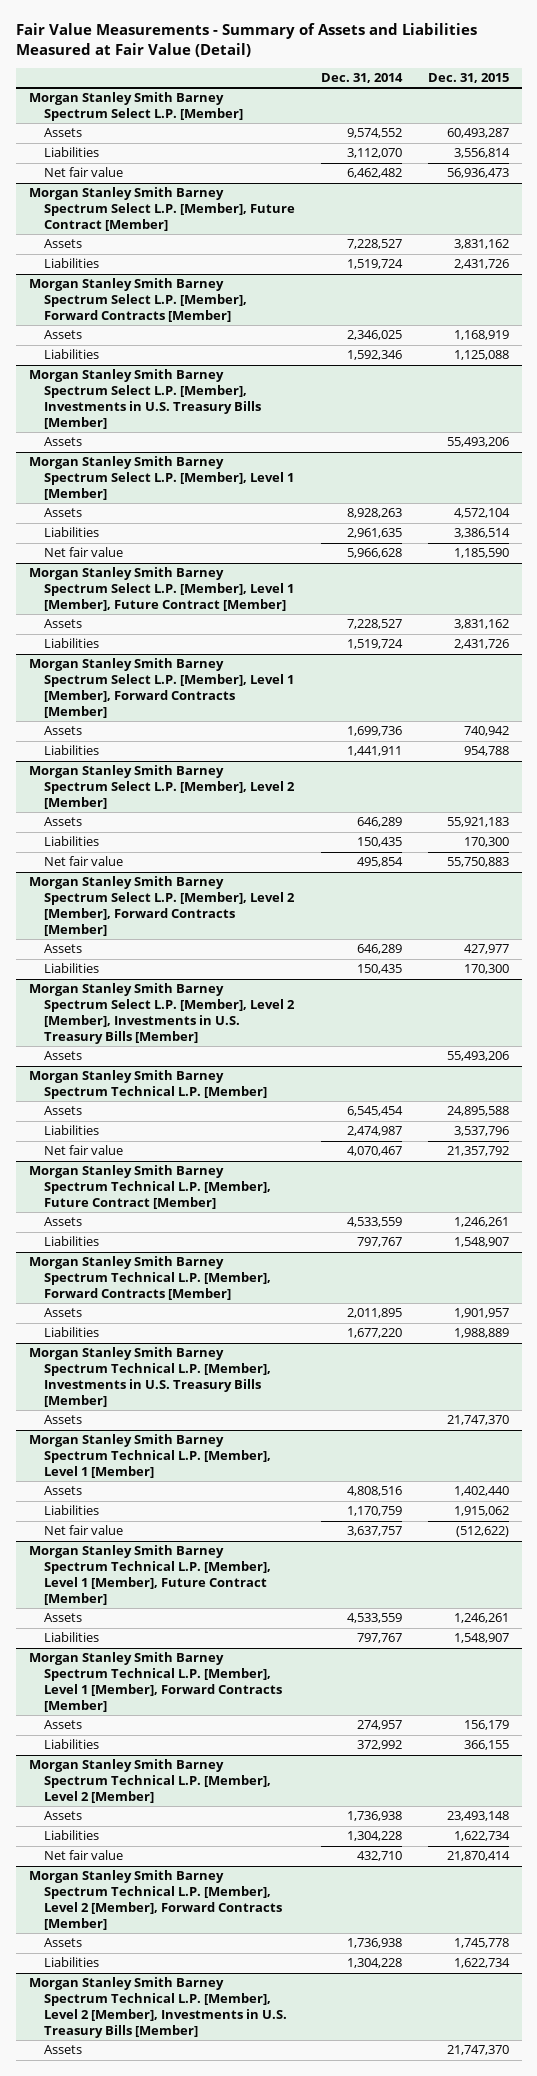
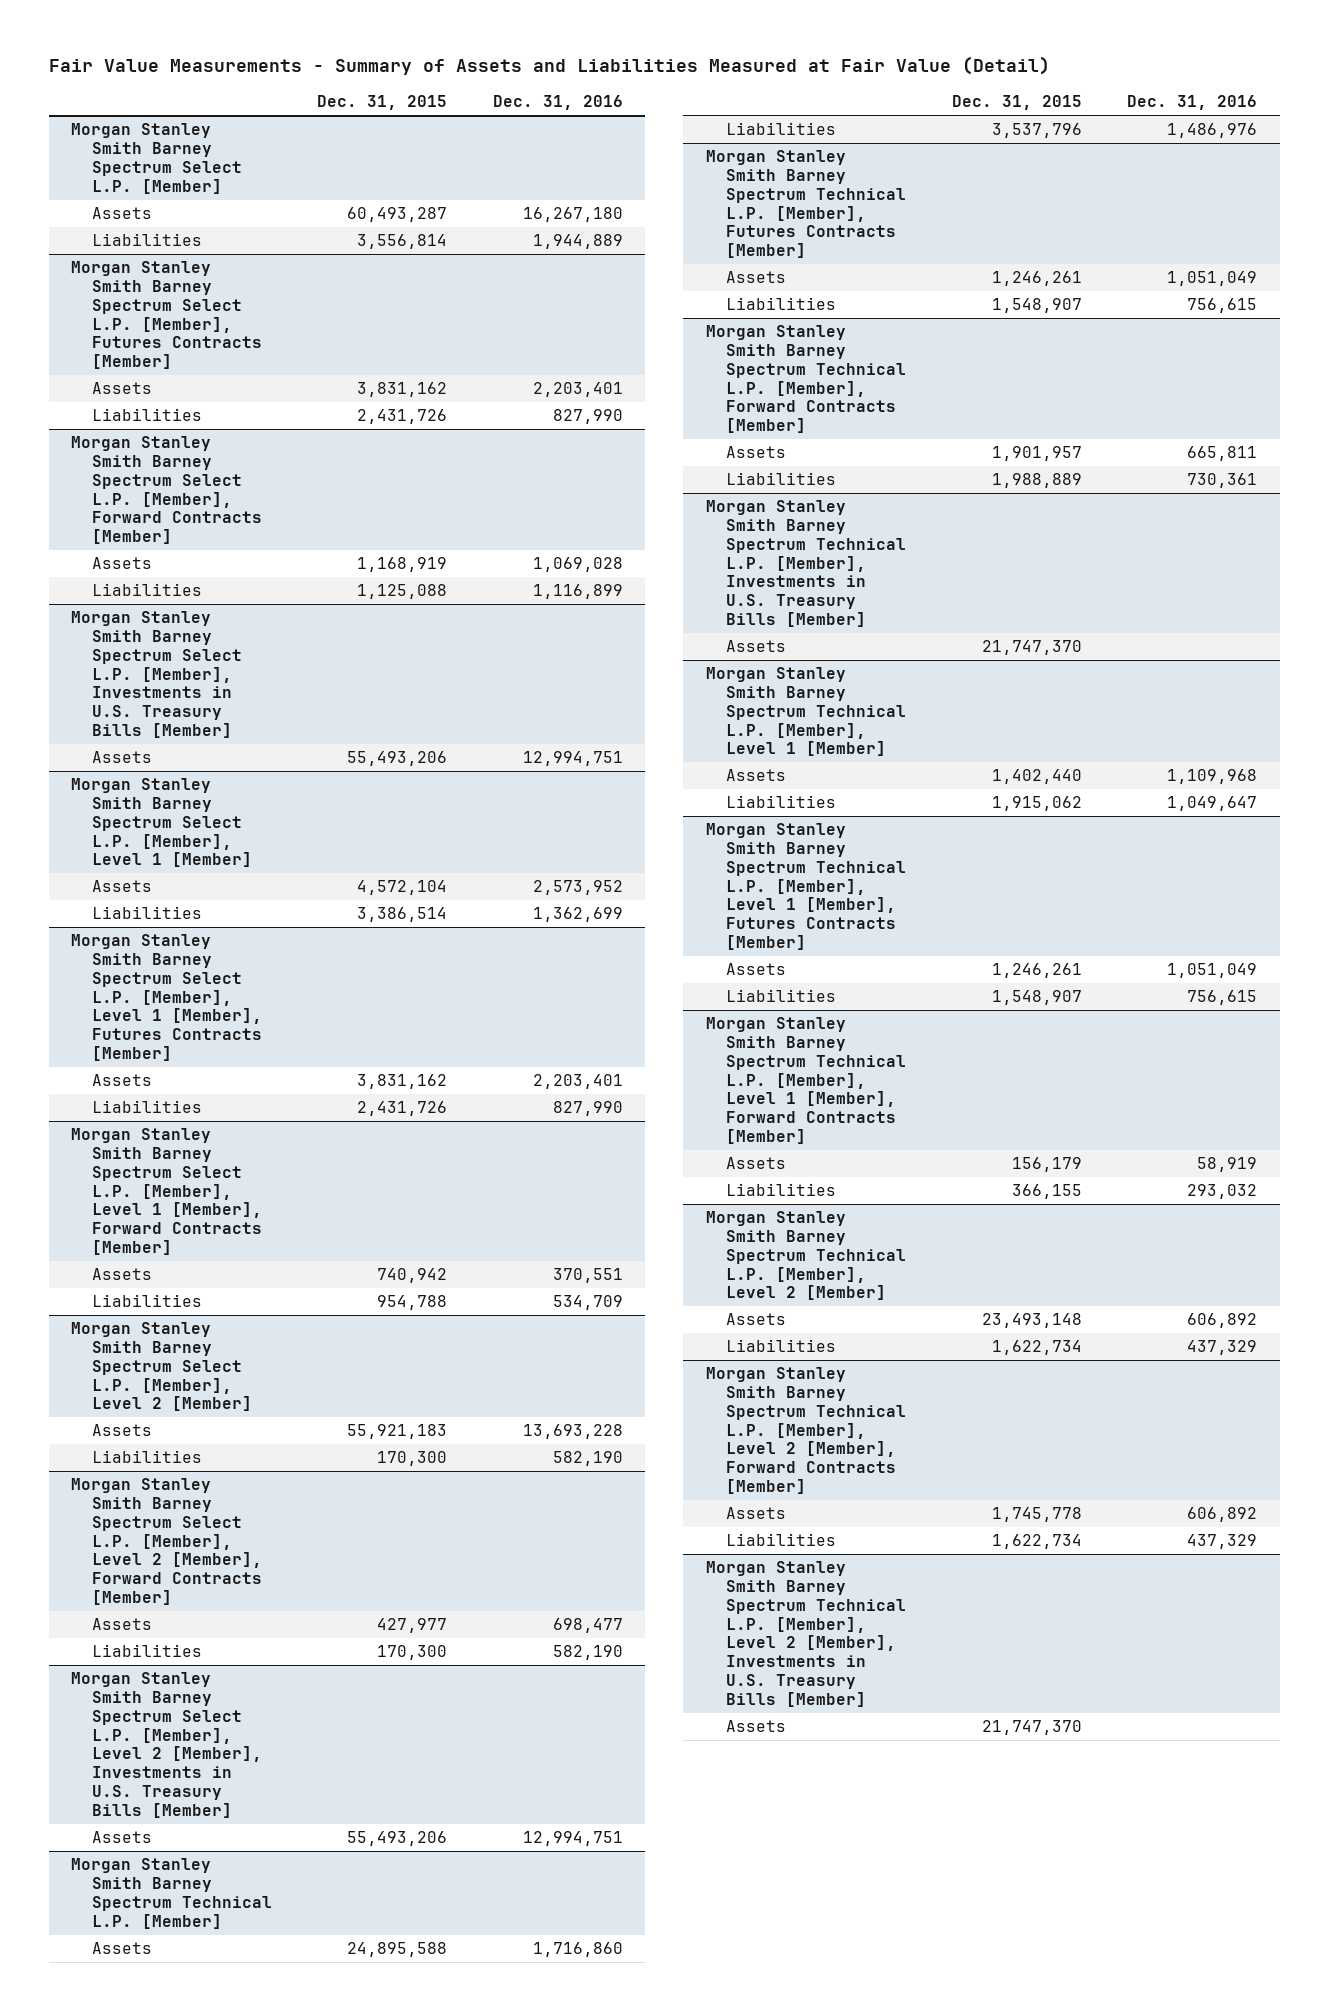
- | Dec. 31, 2014 | Dec. 31, 2015
+ | Dec. 31, 2015 | Dec. 31, 2016
@ Morgan Stanley Smith Barney Spectrum Select L.P. [Member]
- Net fair value | 6,462,482 | 56,936,473
- Morgan Stanley Smith Barney Spectrum Select L.P. [Member], Future Contract [Member]
+ Morgan Stanley Smith Barney Spectrum Select L.P. [Member], Futures Contracts [Member]
@ Morgan Stanley Smith Barney Spectrum Select L.P. [Member], Level 1 [Member]
- Net fair value | 5,966,628 | 1,185,590
- Morgan Stanley Smith Barney Spectrum Select L.P. [Member], Level 1 [Member], Future Contract [Member]
+ Morgan Stanley Smith Barney Spectrum Select L.P. [Member], Level 1 [Member], Futures Contracts [Member]
@ Morgan Stanley Smith Barney Spectrum Select L.P. [Member], Level 2 [Member]
- Net fair value | 495,854 | 55,750,883
@ Morgan Stanley Smith Barney Spectrum Technical L.P. [Member]
- Net fair value | 4,070,467 | 21,357,792
- Morgan Stanley Smith Barney Spectrum Technical L.P. [Member], Future Contract [Member]
+ Morgan Stanley Smith Barney Spectrum Technical L.P. [Member], Futures Contracts [Member]
@ Morgan Stanley Smith Barney Spectrum Technical L.P. [Member], Level 1 [Member]
- Net fair value | 3,637,757 | (512,622)
- Morgan Stanley Smith Barney Spectrum Technical L.P. [Member], Level 1 [Member], Future Contract [Member]
+ Morgan Stanley Smith Barney Spectrum Technical L.P. [Member], Level 1 [Member], Futures Contracts [Member]
@ Morgan Stanley Smith Barney Spectrum Technical L.P. [Member], Level 2 [Member]
- Net fair value | 432,710 | 21,870,414

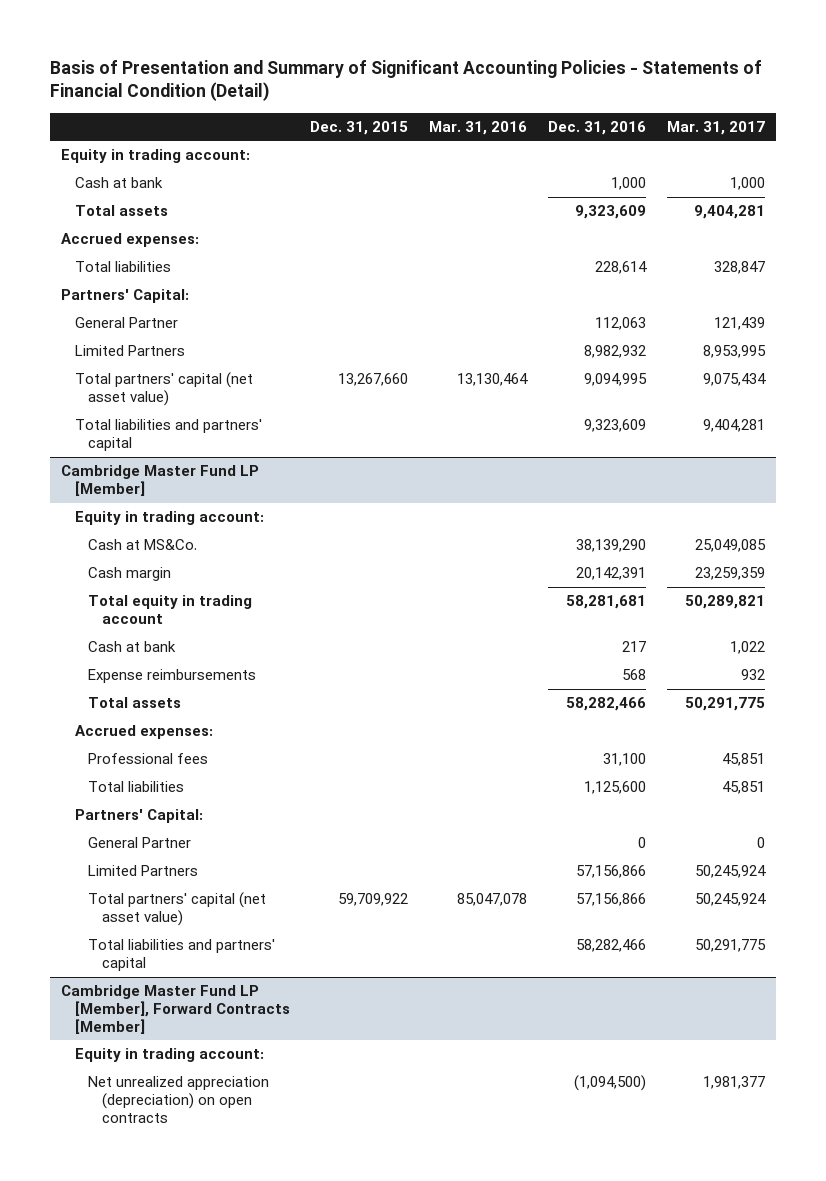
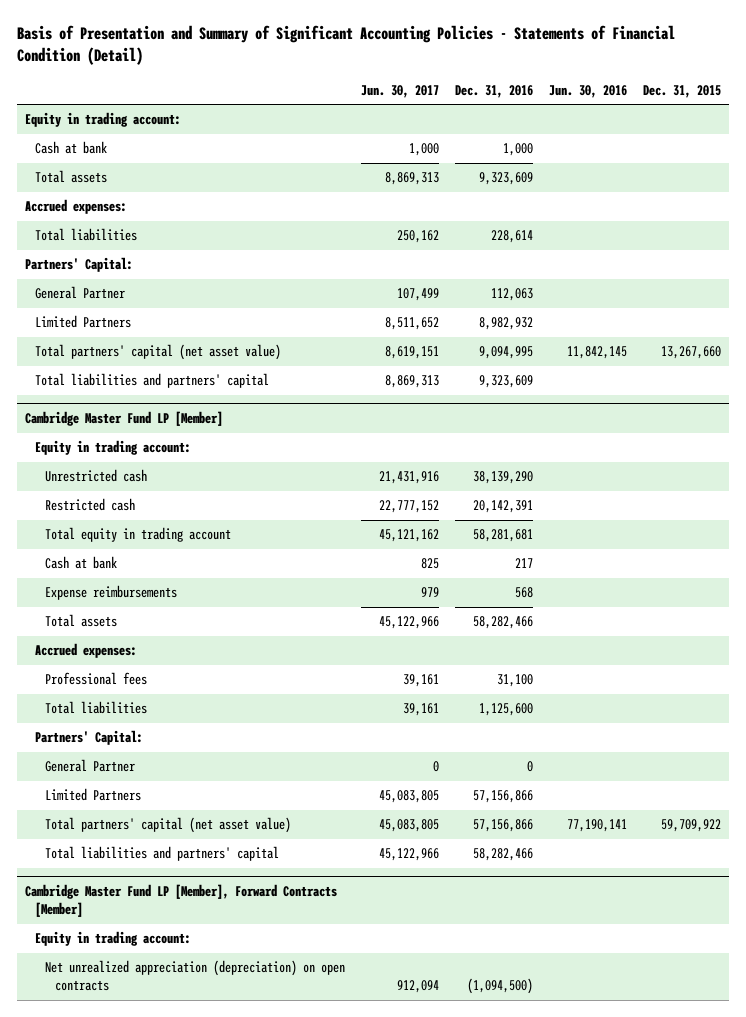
- | Dec. 31, 2015 | Mar. 31, 2016 | Dec. 31, 2016 | Mar. 31, 2017
+ | Jun. 30, 2017 | Dec. 31, 2016 | Jun. 30, 2016 | Dec. 31, 2015
@ Cambridge Master Fund LP [Member]
- Cash at MS&Co. | | | 38,139,290 | 25,049,085
- Cash margin | | | 20,142,391 | 23,259,359
+ Unrestricted cash | 21,431,916 | 38,139,290 | |
+ Restricted cash | 22,777,152 | 20,142,391 | |

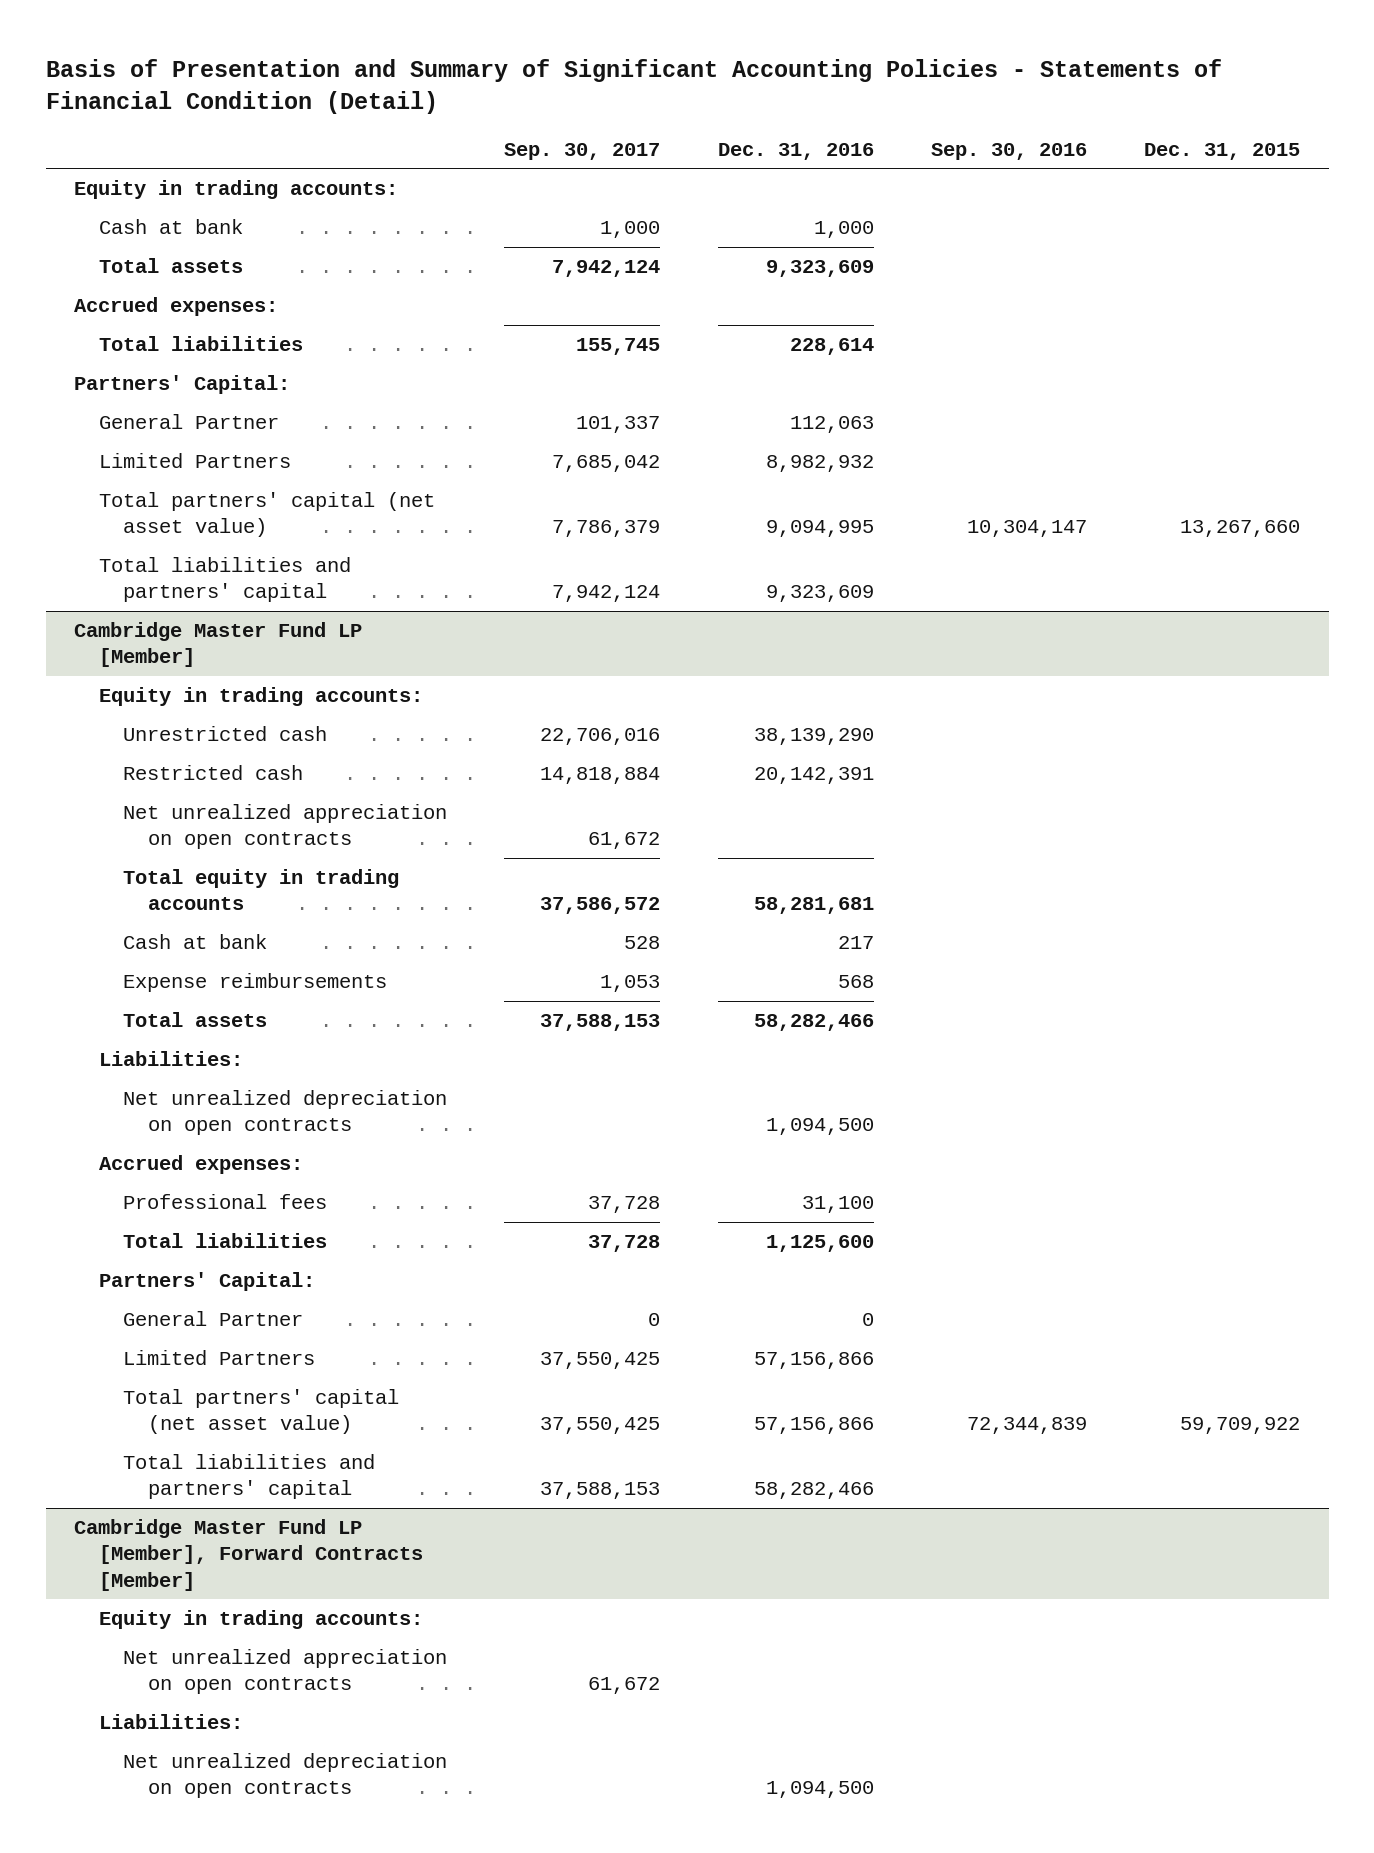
- | Jun. 30, 2017 | Dec. 31, 2016 | Jun. 30, 2016 | Dec. 31, 2015
+ | Sep. 30, 2017 | Dec. 31, 2016 | Sep. 30, 2016 | Dec. 31, 2015
- Equity in trading account:
+ Equity in trading accounts:
@ Cambridge Master Fund LP [Member]
- Equity in trading account:
+ Equity in trading accounts:
- Total equity in trading account | 45,121,162 | 58,281,681 | |
+ Net unrealized appreciation on open contracts | 61,672 | | |
+ Total equity in trading accounts | 37,586,572 | 58,281,681 | |
+ Liabilities:
+ Net unrealized depreciation on open contracts | | 1,094,500 | |
@ Cambridge Master Fund LP [Member], Forward Contracts [Member]
- Equity in trading account:
- Net unrealized appreciation (depreciation) on open contracts | 912,094 | (1,094,500) | |
+ Equity in trading accounts:
+ Net unrealized appreciation on open contracts | 61,672 | | |
+ Liabilities:
+ Net unrealized depreciation on open contracts | | 1,094,500 | |

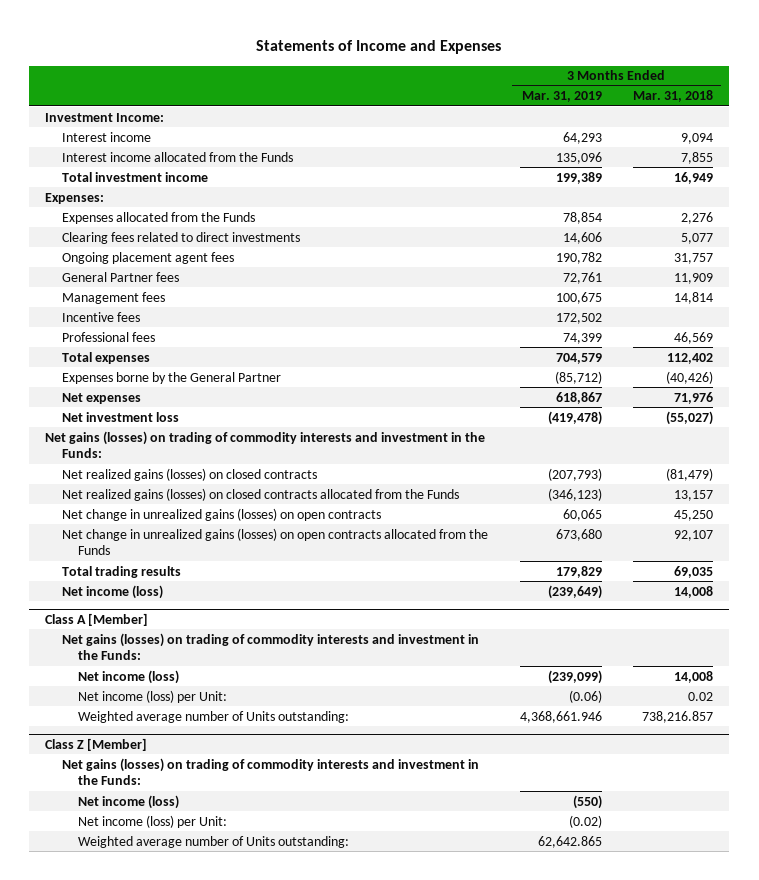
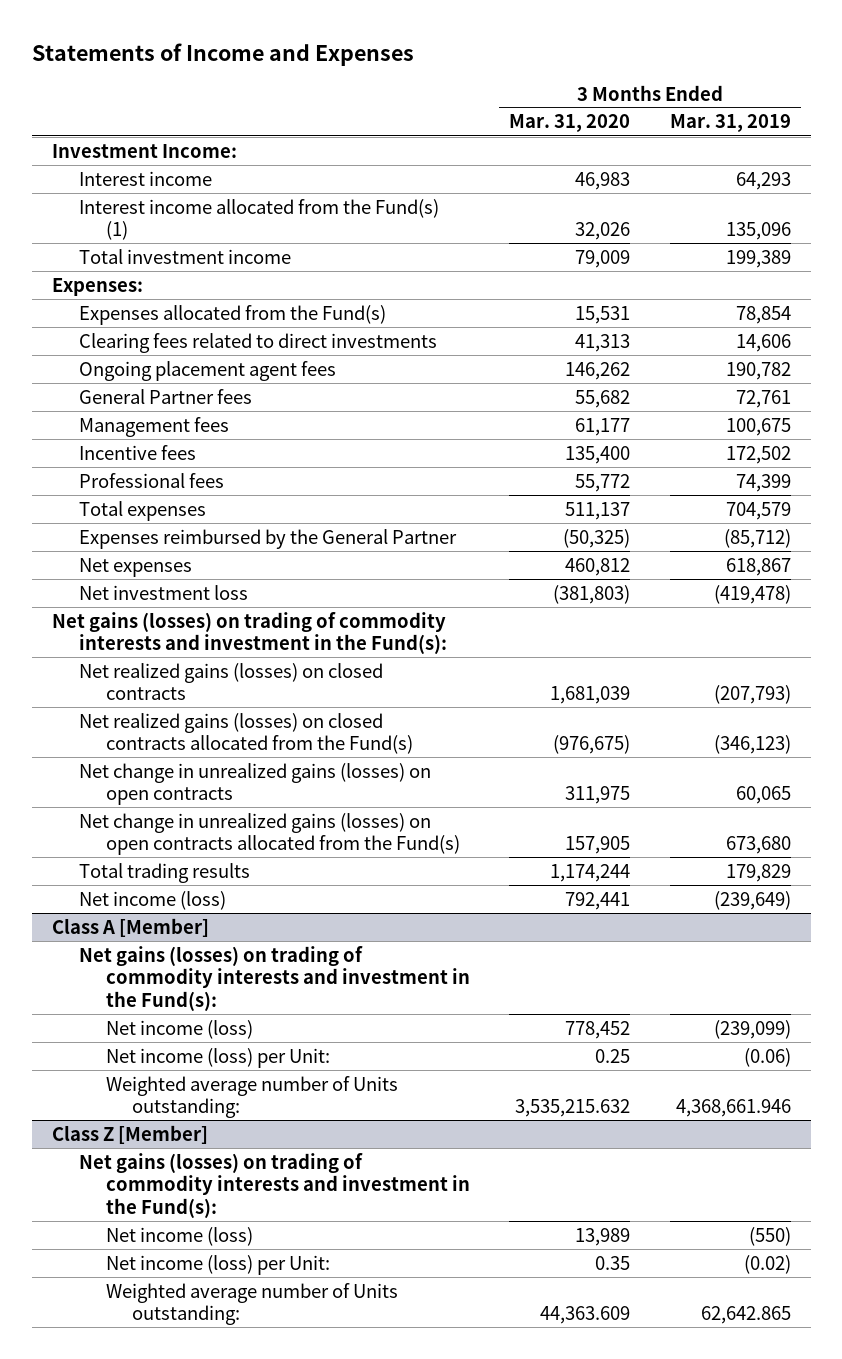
- | 3 Months Ended Mar. 31, 2019 | 3 Months Ended Mar. 31, 2018
+ | 3 Months Ended Mar. 31, 2020 | 3 Months Ended Mar. 31, 2019
- Interest income allocated from the Funds | 135,096 | 7,855
+ Interest income allocated from the Fund(s) (1) | 32,026 | 135,096
- Expenses allocated from the Funds | 78,854 | 2,276
+ Expenses allocated from the Fund(s) | 15,531 | 78,854
- Expenses borne by the General Partner | (85,712) | (40,426)
+ Expenses reimbursed by the General Partner | (50,325) | (85,712)
- Net gains (losses) on trading of commodity interests and investment in the Funds:
+ Net gains (losses) on trading of commodity interests and investment in the Fund(s):
- Net realized gains (losses) on closed contracts allocated from the Funds | (346,123) | 13,157
+ Net realized gains (losses) on closed contracts allocated from the Fund(s) | (976,675) | (346,123)
- Net change in unrealized gains (losses) on open contracts allocated from the Funds | 673,680 | 92,107
+ Net change in unrealized gains (losses) on open contracts allocated from the Fund(s) | 157,905 | 673,680
@ Class A [Member]
- Net gains (losses) on trading of commodity interests and investment in the Funds:
+ Net gains (losses) on trading of commodity interests and investment in the Fund(s):
@ Class Z [Member]
- Net gains (losses) on trading of commodity interests and investment in the Funds:
+ Net gains (losses) on trading of commodity interests and investment in the Fund(s):

